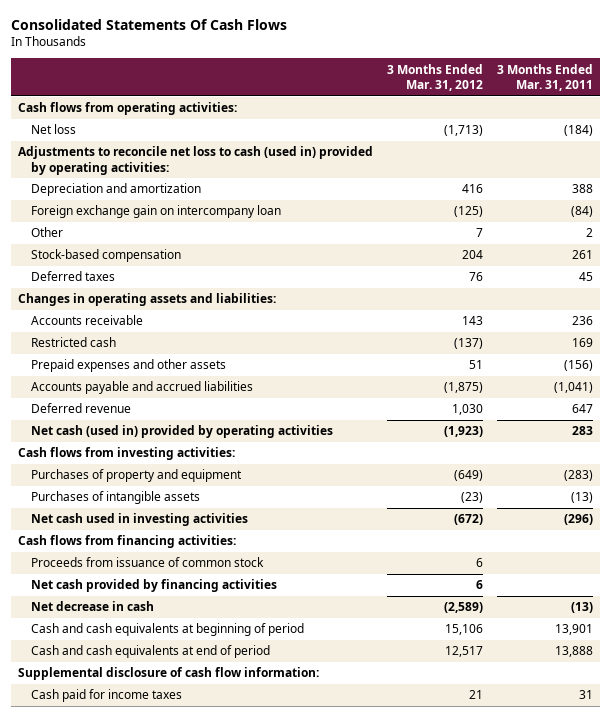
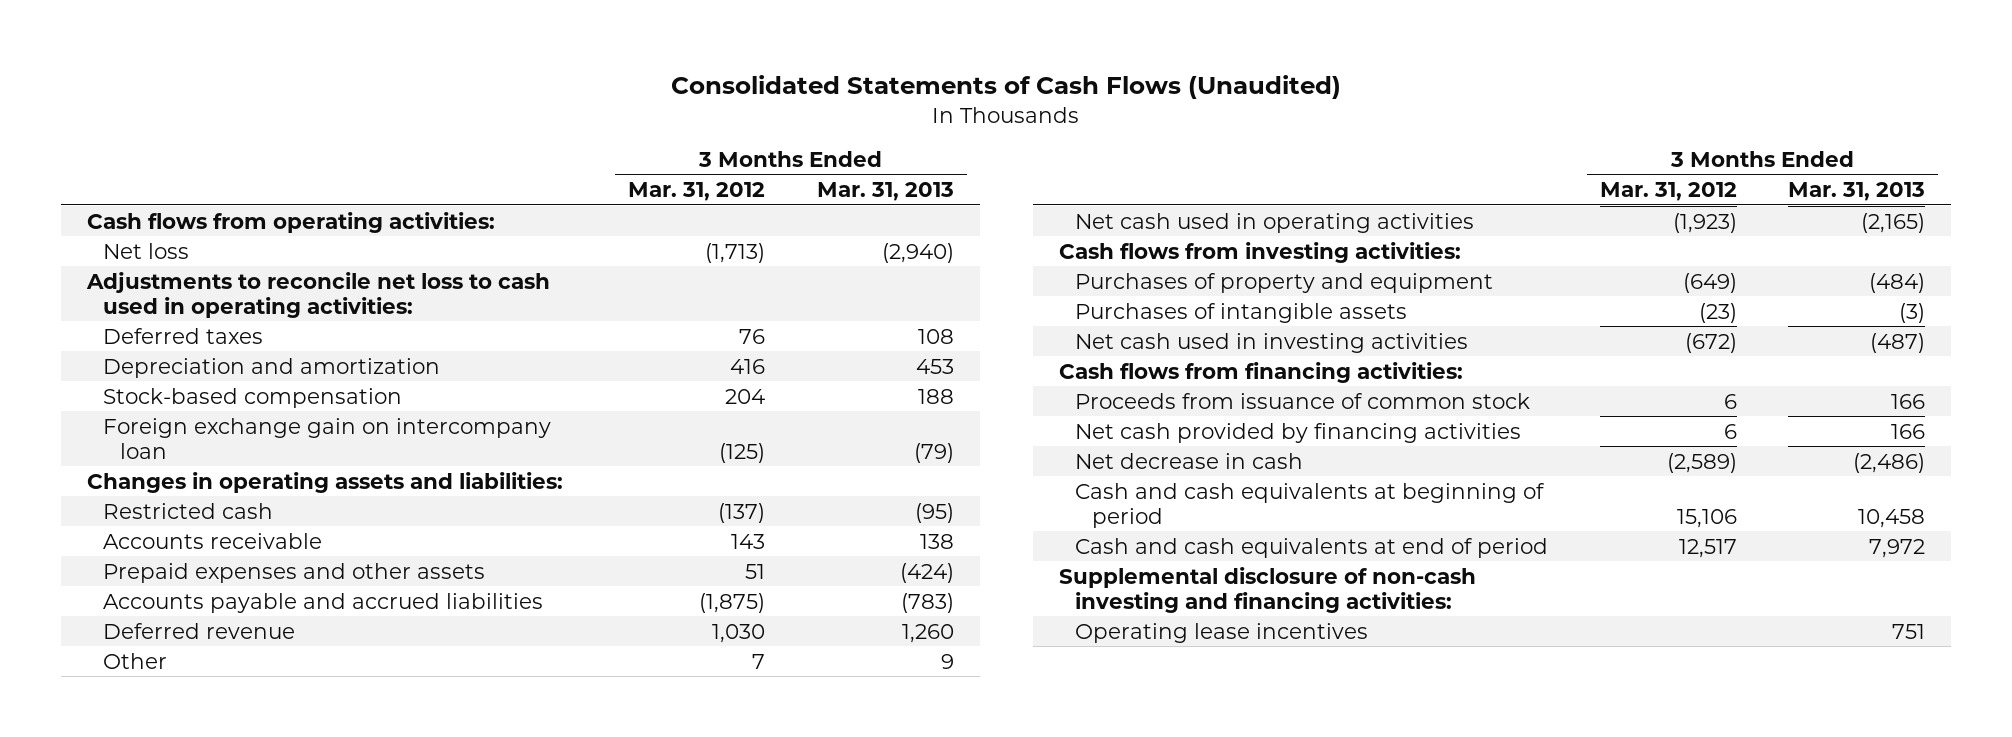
- Consolidated Statements Of Cash Flows
+ Consolidated Statements of Cash Flows (Unaudited)
- | 3 Months Ended Mar. 31, 2012 | 3 Months Ended Mar. 31, 2011
+ | 3 Months Ended Mar. 31, 2012 | 3 Months Ended Mar. 31, 2013
- Adjustments to reconcile net loss to cash (used in) provided by operating activities:
+ Adjustments to reconcile net loss to cash used in operating activities:
moved up: Deferred taxes | 76 | 108
moved down: Foreign exchange gain on intercompany loan | (125) | (79)
moved down: Accounts receivable | 143 | 138
- Net cash (used in) provided by operating activities | (1,923) | 283
moved down: Other | 7 | 9
+ Net cash used in operating activities | (1,923) | (2,165)
- Supplemental disclosure of cash flow information:
- Cash paid for income taxes | 21 | 31
+ Supplemental disclosure of non-cash investing and financing activities:
+ Operating lease incentives | | 751

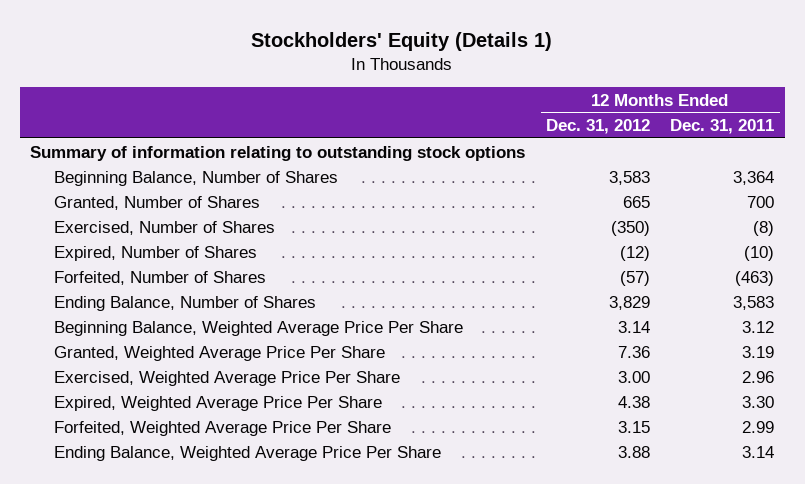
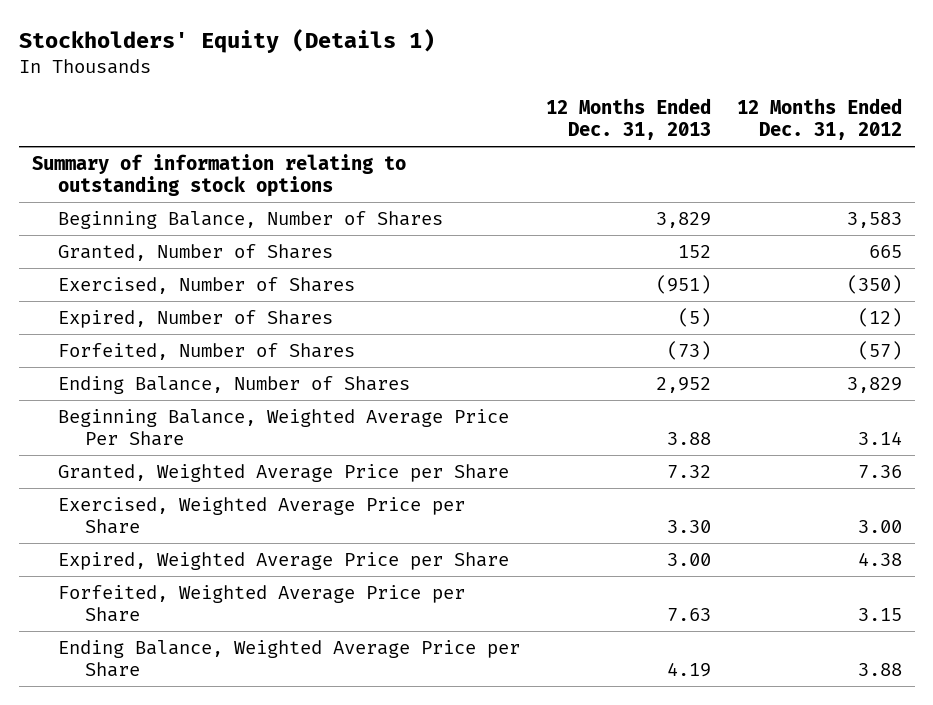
- | 12 Months Ended Dec. 31, 2012 | 12 Months Ended Dec. 31, 2011
+ | 12 Months Ended Dec. 31, 2013 | 12 Months Ended Dec. 31, 2012
- Granted, Weighted Average Price Per Share | 7.36 | 3.19
- Exercised, Weighted Average Price Per Share | 3.00 | 2.96
- Expired, Weighted Average Price Per Share | 4.38 | 3.30
- Forfeited, Weighted Average Price Per Share | 3.15 | 2.99
- Ending Balance, Weighted Average Price Per Share | 3.88 | 3.14
+ Granted, Weighted Average Price per Share | 7.32 | 7.36
+ Exercised, Weighted Average Price per Share | 3.30 | 3.00
+ Expired, Weighted Average Price per Share | 3.00 | 4.38
+ Forfeited, Weighted Average Price per Share | 7.63 | 3.15
+ Ending Balance, Weighted Average Price per Share | 4.19 | 3.88

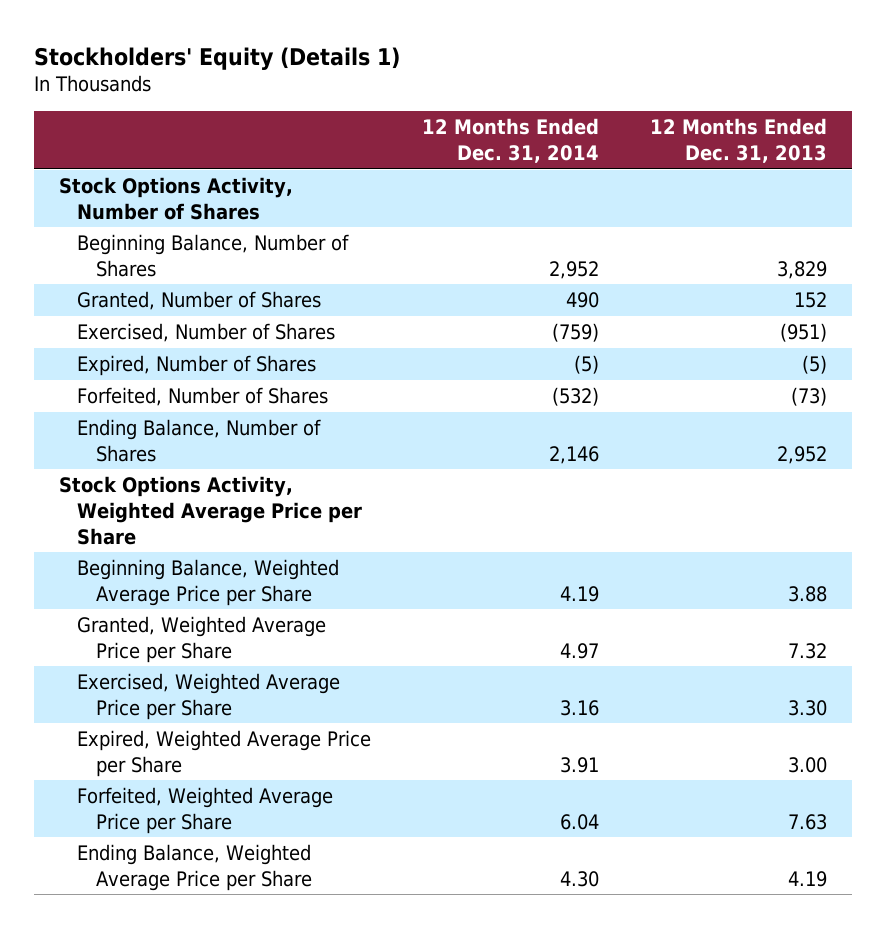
- | 12 Months Ended Dec. 31, 2013 | 12 Months Ended Dec. 31, 2012
+ | 12 Months Ended Dec. 31, 2014 | 12 Months Ended Dec. 31, 2013
- Summary of information relating to outstanding stock options
+ Stock Options Activity, Number of Shares
- Beginning Balance, Weighted Average Price Per Share | 3.88 | 3.14
+ Stock Options Activity, Weighted Average Price per Share
+ Beginning Balance, Weighted Average Price per Share | 4.19 | 3.88

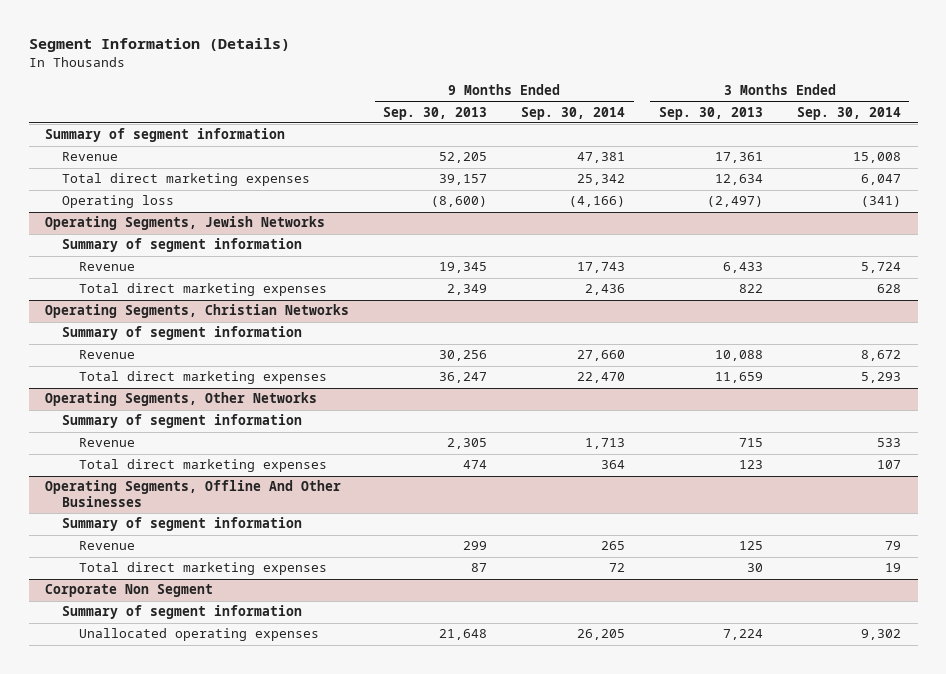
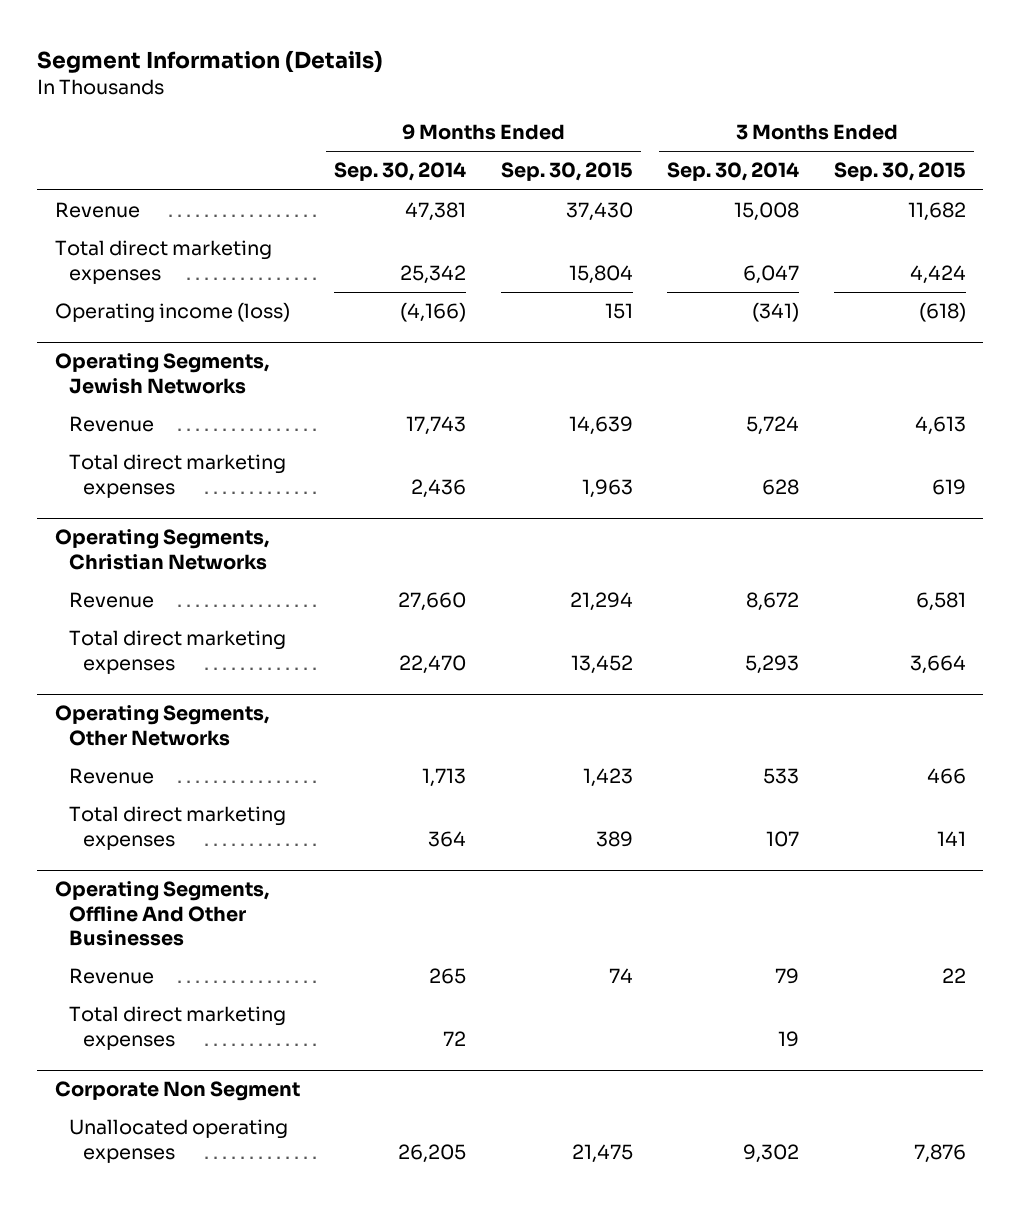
- | 9 Months Ended Sep. 30, 2013 | 9 Months Ended Sep. 30, 2014 | 3 Months Ended Sep. 30, 2013 | 3 Months Ended Sep. 30, 2014
+ | 9 Months Ended Sep. 30, 2014 | 9 Months Ended Sep. 30, 2015 | 3 Months Ended Sep. 30, 2014 | 3 Months Ended Sep. 30, 2015
- Summary of segment information
- Operating loss | (8,600) | (4,166) | (2,497) | (341)
+ Operating income (loss) | (4,166) | 151 | (341) | (618)
@ Operating Segments, Jewish Networks
- Summary of segment information
@ Operating Segments, Christian Networks
- Summary of segment information
@ Operating Segments, Other Networks
- Summary of segment information
@ Operating Segments, Offline And Other Businesses
- Summary of segment information
@ Corporate Non Segment
- Summary of segment information

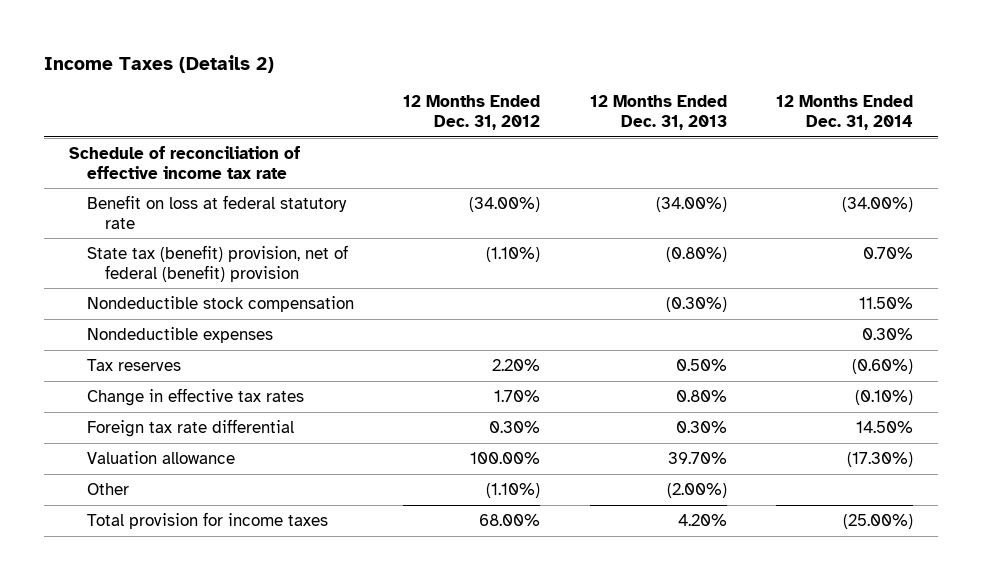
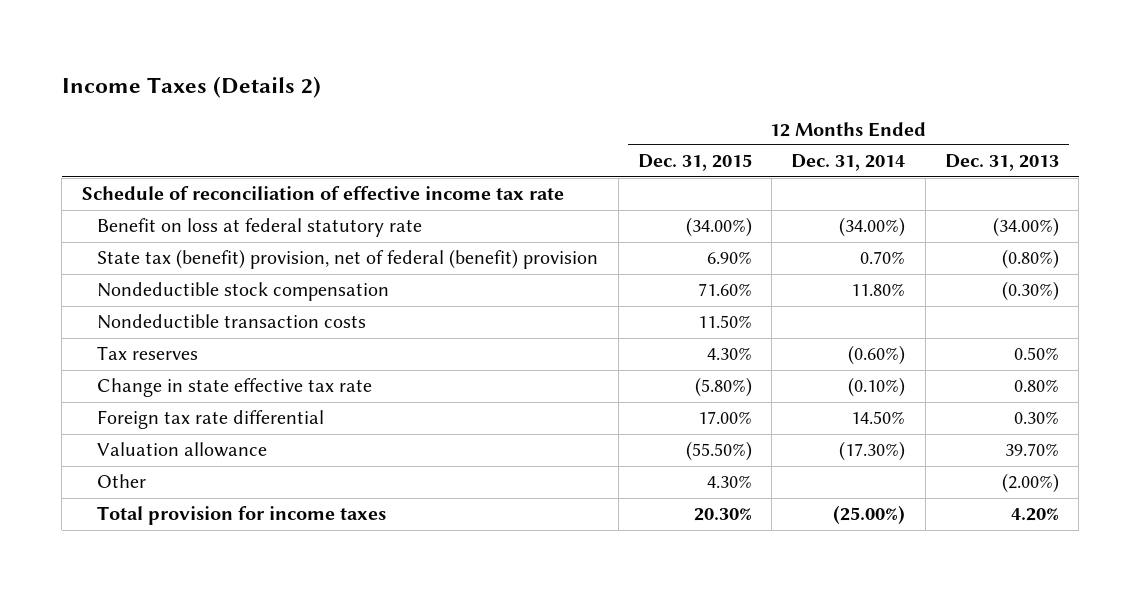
- | 12 Months Ended Dec. 31, 2012 | 12 Months Ended Dec. 31, 2013 | 12 Months Ended Dec. 31, 2014
+ | 12 Months Ended Dec. 31, 2015 | 12 Months Ended Dec. 31, 2014 | 12 Months Ended Dec. 31, 2013
- Nondeductible stock compensation | | (0.30%) | 11.50%
- Nondeductible expenses | | | 0.30%
+ Nondeductible stock compensation | 71.60% | 11.80% | (0.30%)
+ Nondeductible transaction costs | 11.50% | |
- Change in effective tax rates | 1.70% | 0.80% | (0.10%)
+ Change in state effective tax rate | (5.80%) | (0.10%) | 0.80%

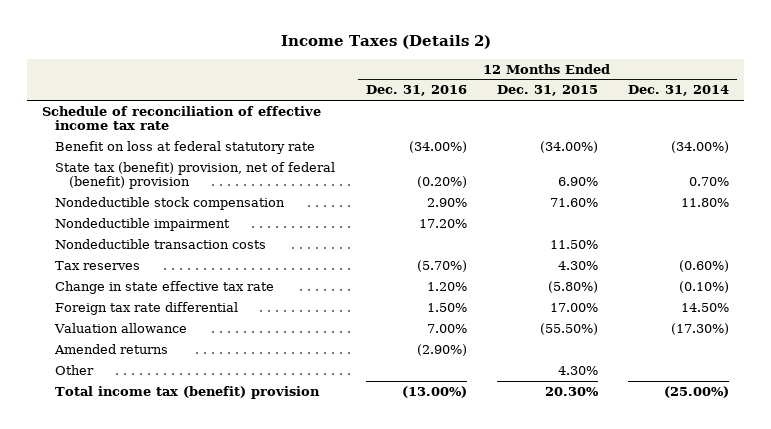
- | 12 Months Ended Dec. 31, 2015 | 12 Months Ended Dec. 31, 2014 | 12 Months Ended Dec. 31, 2013
+ | 12 Months Ended Dec. 31, 2016 | 12 Months Ended Dec. 31, 2015 | 12 Months Ended Dec. 31, 2014
+ Nondeductible impairment | 17.20% | |
+ Amended returns | (2.90%) | |
- Total provision for income taxes | 20.30% | (25.00%) | 4.20%
+ Total income tax (benefit) provision | (13.00%) | 20.30% | (25.00%)

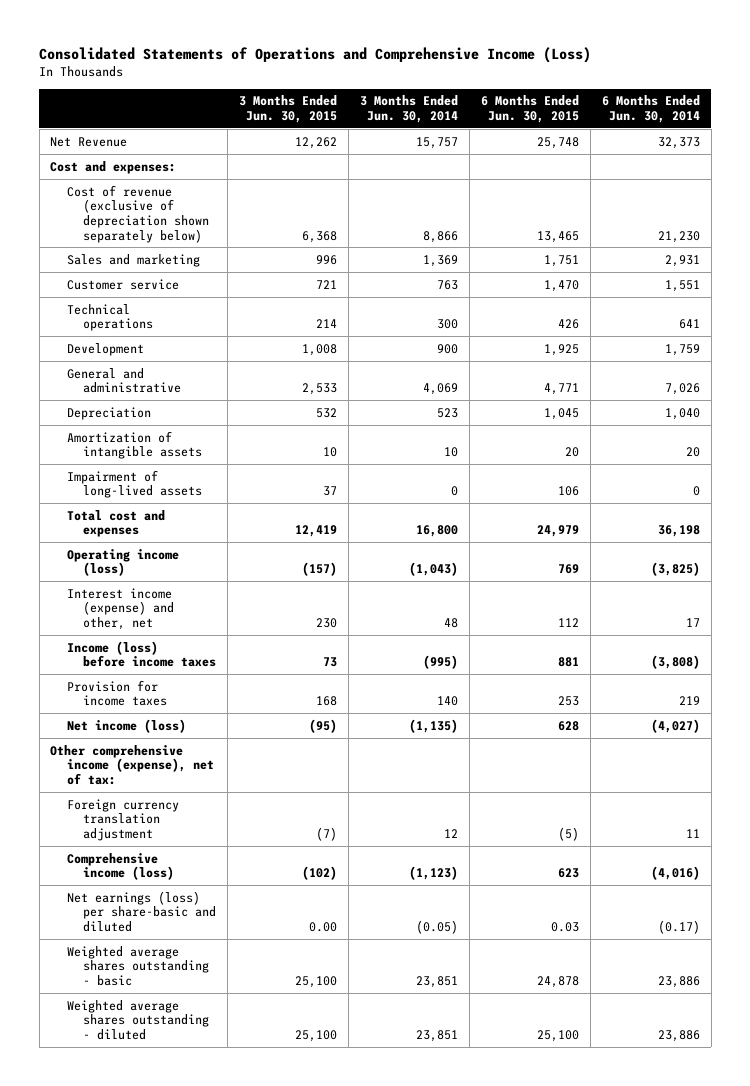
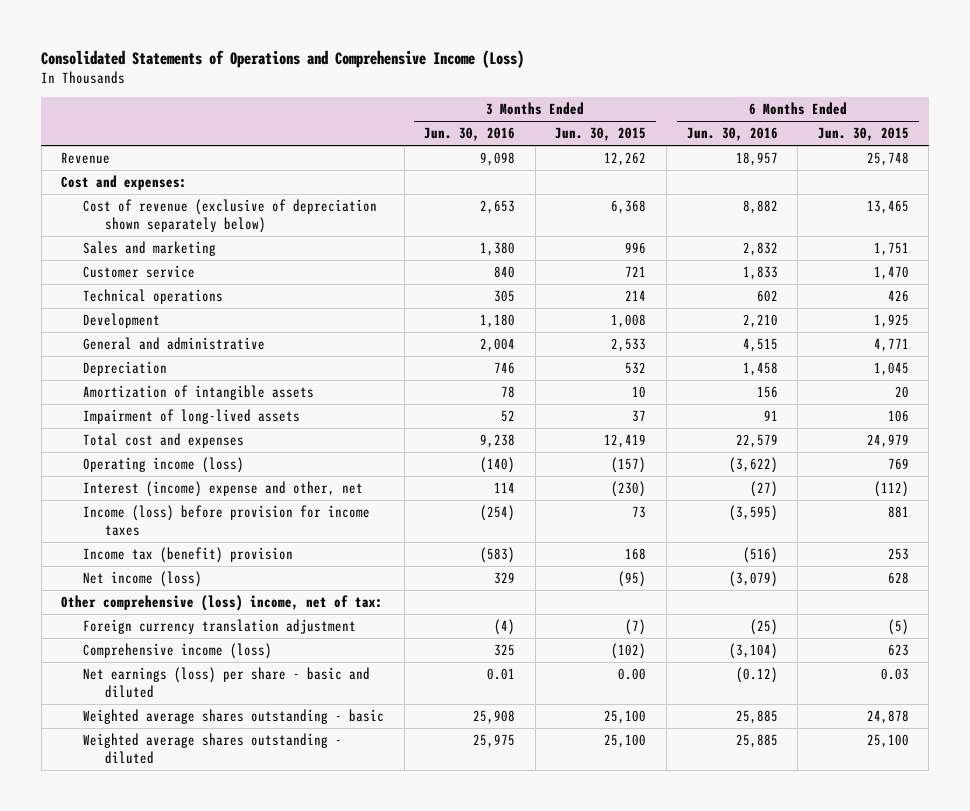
- | 3 Months Ended Jun. 30, 2015 | 3 Months Ended Jun. 30, 2014 | 6 Months Ended Jun. 30, 2015 | 6 Months Ended Jun. 30, 2014
+ | 3 Months Ended Jun. 30, 2016 | 3 Months Ended Jun. 30, 2015 | 6 Months Ended Jun. 30, 2016 | 6 Months Ended Jun. 30, 2015
- Net Revenue | 12,262 | 15,757 | 25,748 | 32,373
+ Revenue | 9,098 | 12,262 | 18,957 | 25,748
- Interest income (expense) and other, net | 230 | 48 | 112 | 17
- Income (loss) before income taxes | 73 | (995) | 881 | (3,808)
- Provision for income taxes | 168 | 140 | 253 | 219
+ Interest (income) expense and other, net | 114 | (230) | (27) | (112)
+ Income (loss) before provision for income taxes | (254) | 73 | (3,595) | 881
+ Income tax (benefit) provision | (583) | 168 | (516) | 253
- Other comprehensive income (expense), net of tax:
+ Other comprehensive (loss) income, net of tax:
- Net earnings (loss) per share-basic and diluted | 0.00 | (0.05) | 0.03 | (0.17)
+ Net earnings (loss) per share - basic and diluted | 0.01 | 0.00 | (0.12) | 0.03

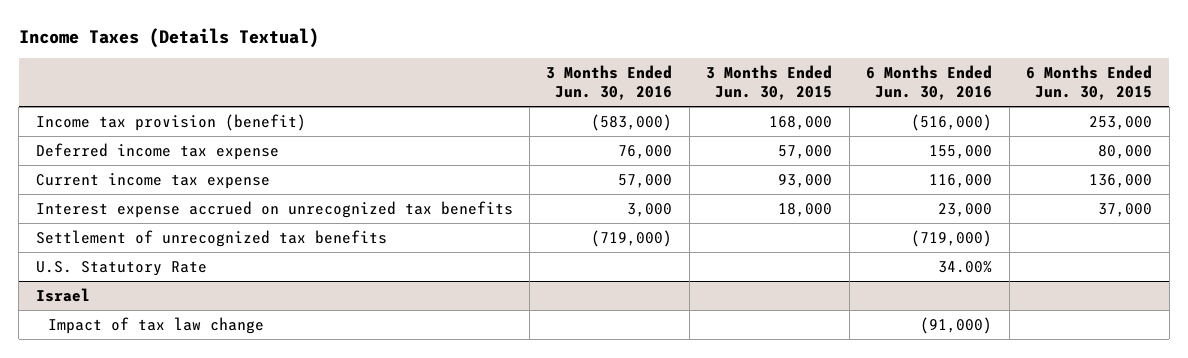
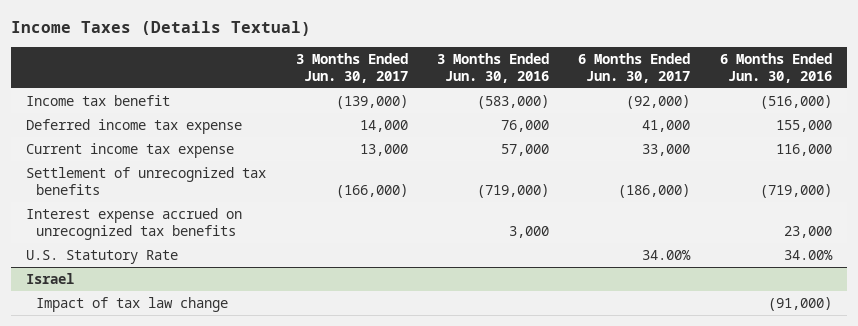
- | 3 Months Ended Jun. 30, 2016 | 3 Months Ended Jun. 30, 2015 | 6 Months Ended Jun. 30, 2016 | 6 Months Ended Jun. 30, 2015
+ | 3 Months Ended Jun. 30, 2017 | 3 Months Ended Jun. 30, 2016 | 6 Months Ended Jun. 30, 2017 | 6 Months Ended Jun. 30, 2016
- Income tax provision (benefit) | (583,000) | 168,000 | (516,000) | 253,000
+ Income tax benefit | (139,000) | (583,000) | (92,000) | (516,000)
moved down: Interest expense accrued on unrecognized tax benefits | | 3,000 | | 23,000

